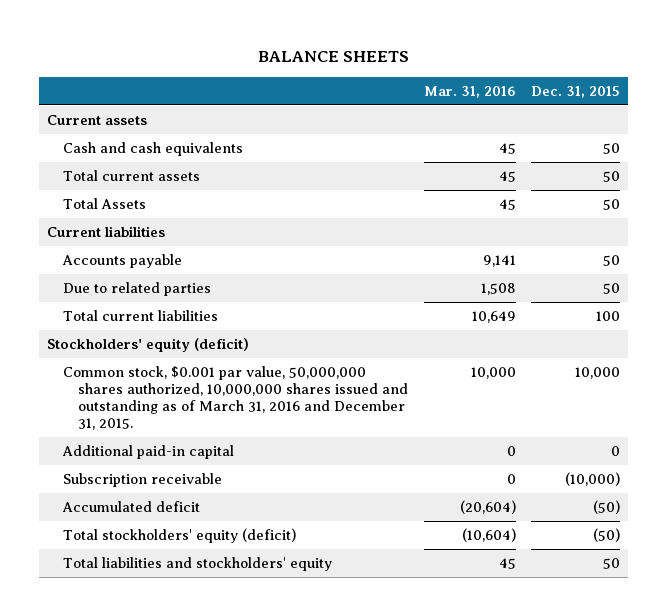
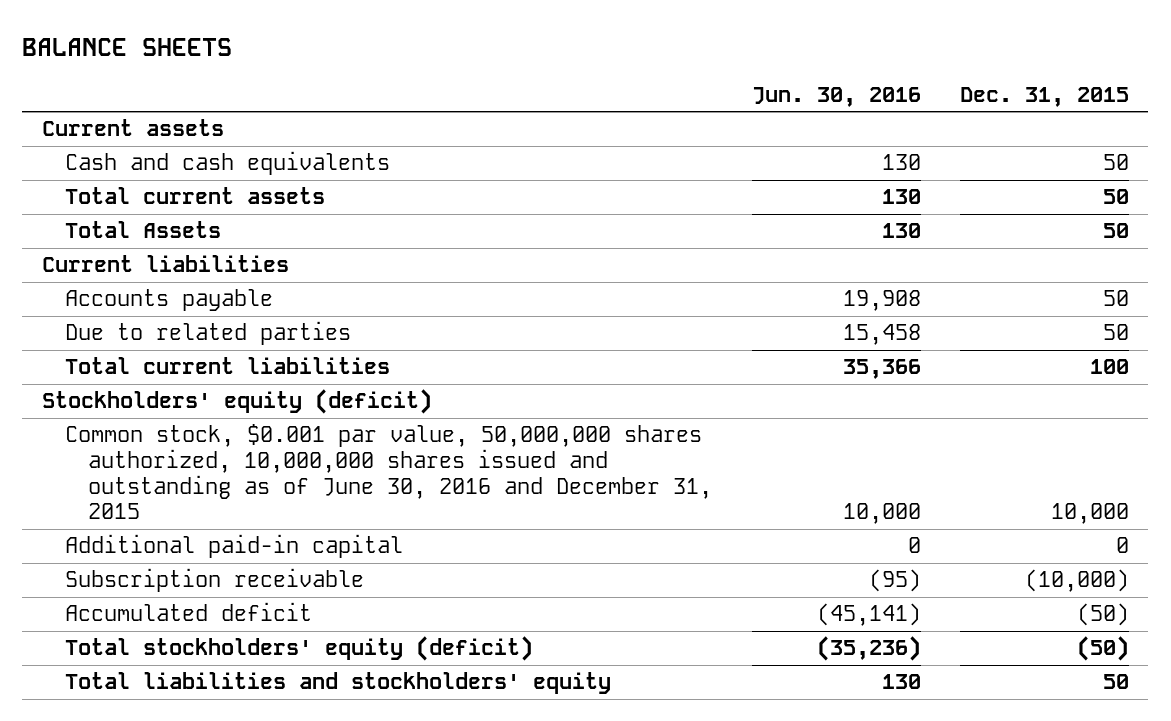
- | Mar. 31, 2016 | Dec. 31, 2015
+ | Jun. 30, 2016 | Dec. 31, 2015
- Common stock, $0.001 par value, 50,000,000 shares authorized, 10,000,000 shares issued and outstanding as of March 31, 2016 and December 31, 2015. | 10,000 | 10,000
+ Common stock, $0.001 par value, 50,000,000 shares authorized, 10,000,000 shares issued and outstanding as of June 30, 2016 and December 31, 2015 | 10,000 | 10,000

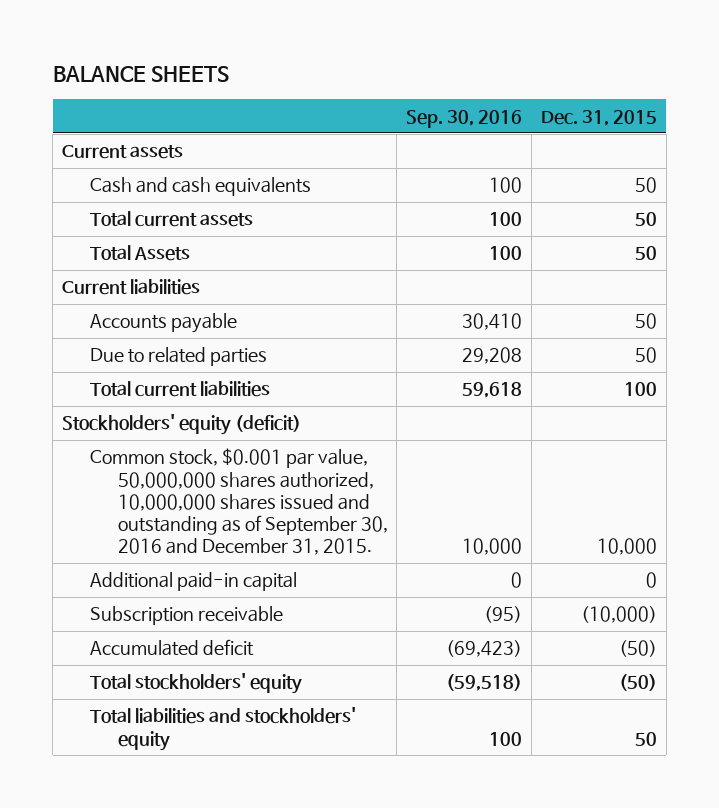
- | Jun. 30, 2016 | Dec. 31, 2015
+ | Sep. 30, 2016 | Dec. 31, 2015
- Common stock, $0.001 par value, 50,000,000 shares authorized, 10,000,000 shares issued and outstanding as of June 30, 2016 and December 31, 2015 | 10,000 | 10,000
+ Common stock, $0.001 par value, 50,000,000 shares authorized, 10,000,000 shares issued and outstanding as of September 30, 2016 and December 31, 2015. | 10,000 | 10,000
- Total stockholders' equity (deficit) | (35,236) | (50)
+ Total stockholders' equity | (59,518) | (50)

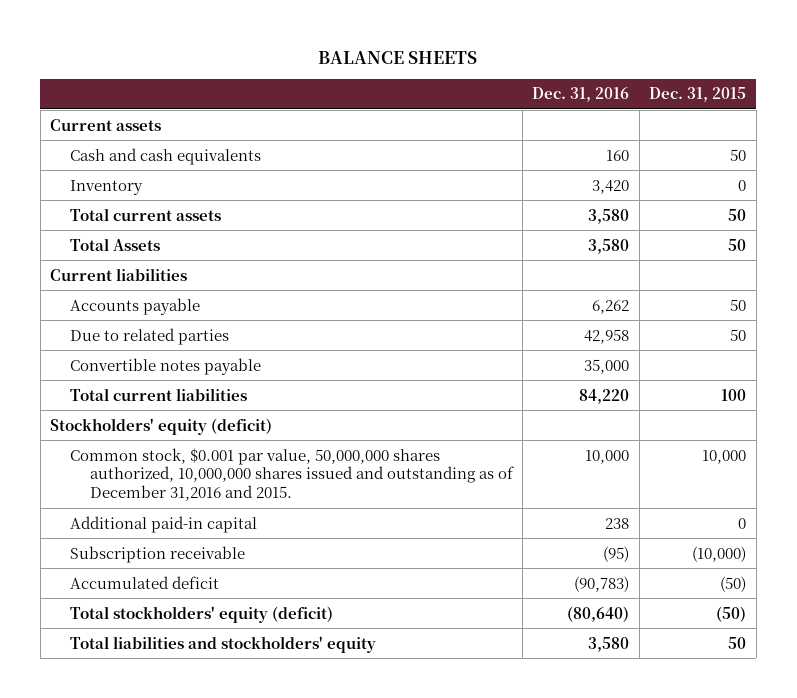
- | Sep. 30, 2016 | Dec. 31, 2015
+ | Dec. 31, 2016 | Dec. 31, 2015
+ Inventory | 3,420 | 0
+ Convertible notes payable | 35,000 |
- Common stock, $0.001 par value, 50,000,000 shares authorized, 10,000,000 shares issued and outstanding as of September 30, 2016 and December 31, 2015. | 10,000 | 10,000
+ Common stock, $0.001 par value, 50,000,000 shares authorized, 10,000,000 shares issued and outstanding as of December 31,2016 and 2015. | 10,000 | 10,000
- Total stockholders' equity | (59,518) | (50)
+ Total stockholders' equity (deficit) | (80,640) | (50)

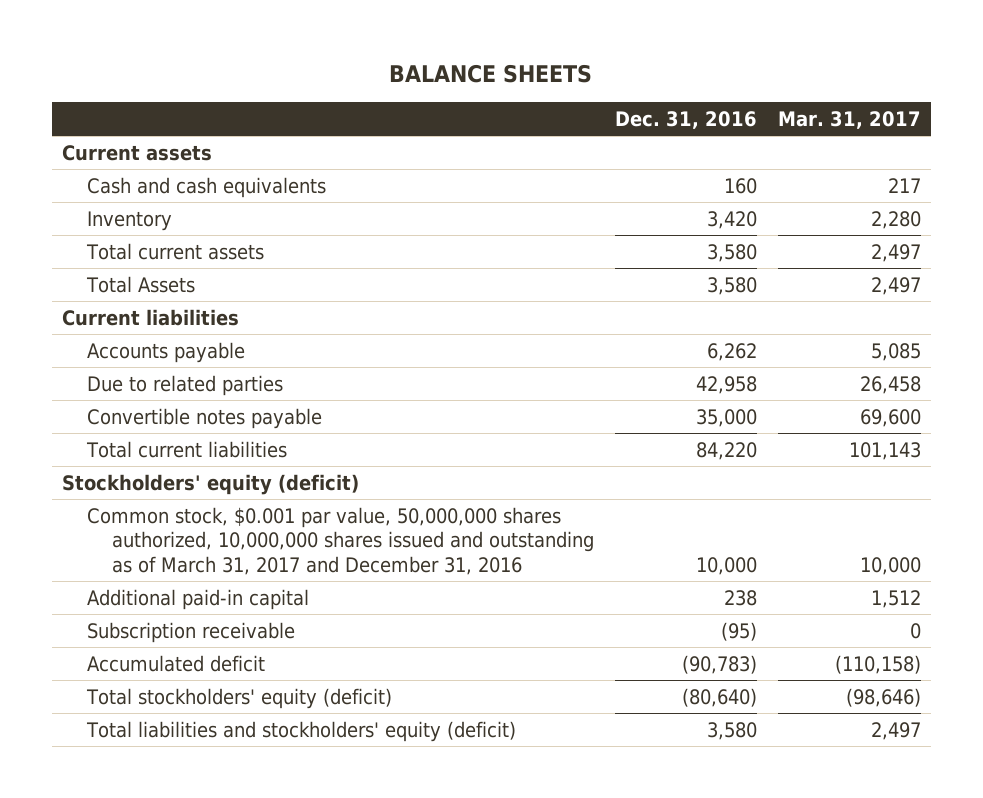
- | Dec. 31, 2016 | Dec. 31, 2015
+ | Dec. 31, 2016 | Mar. 31, 2017
- Common stock, $0.001 par value, 50,000,000 shares authorized, 10,000,000 shares issued and outstanding as of December 31,2016 and 2015. | 10,000 | 10,000
+ Common stock, $0.001 par value, 50,000,000 shares authorized, 10,000,000 shares issued and outstanding as of March 31, 2017 and December 31, 2016 | 10,000 | 10,000
- Total liabilities and stockholders' equity | 3,580 | 50
+ Total liabilities and stockholders' equity (deficit) | 3,580 | 2,497

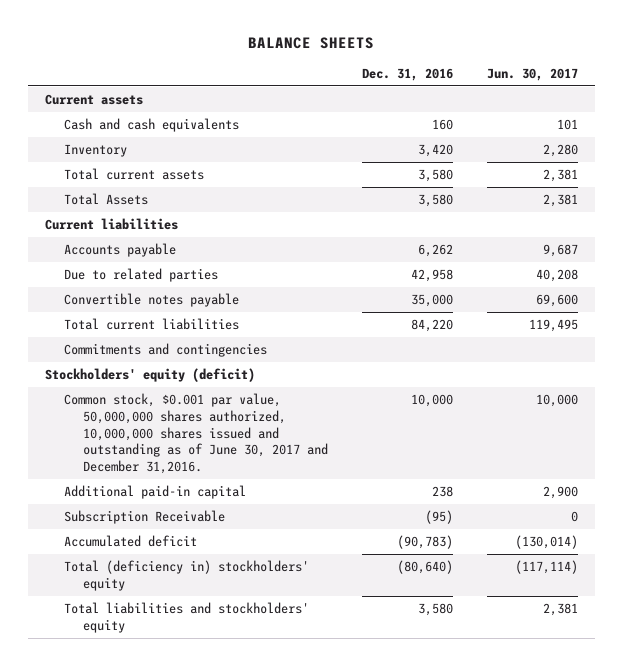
- | Dec. 31, 2016 | Mar. 31, 2017
+ | Dec. 31, 2016 | Jun. 30, 2017
+ Commitments and contingencies
- Common stock, $0.001 par value, 50,000,000 shares authorized, 10,000,000 shares issued and outstanding as of March 31, 2017 and December 31, 2016 | 10,000 | 10,000
+ Common stock, $0.001 par value, 50,000,000 shares authorized, 10,000,000 shares issued and outstanding as of June 30, 2017 and December 31,2016. | 10,000 | 10,000
- Subscription receivable | (95) | 0
+ Subscription Receivable | (95) | 0
- Total stockholders' equity (deficit) | (80,640) | (98,646)
- Total liabilities and stockholders' equity (deficit) | 3,580 | 2,497
+ Total (deficiency in) stockholders' equity | (80,640) | (117,114)
+ Total liabilities and stockholders' equity | 3,580 | 2,381

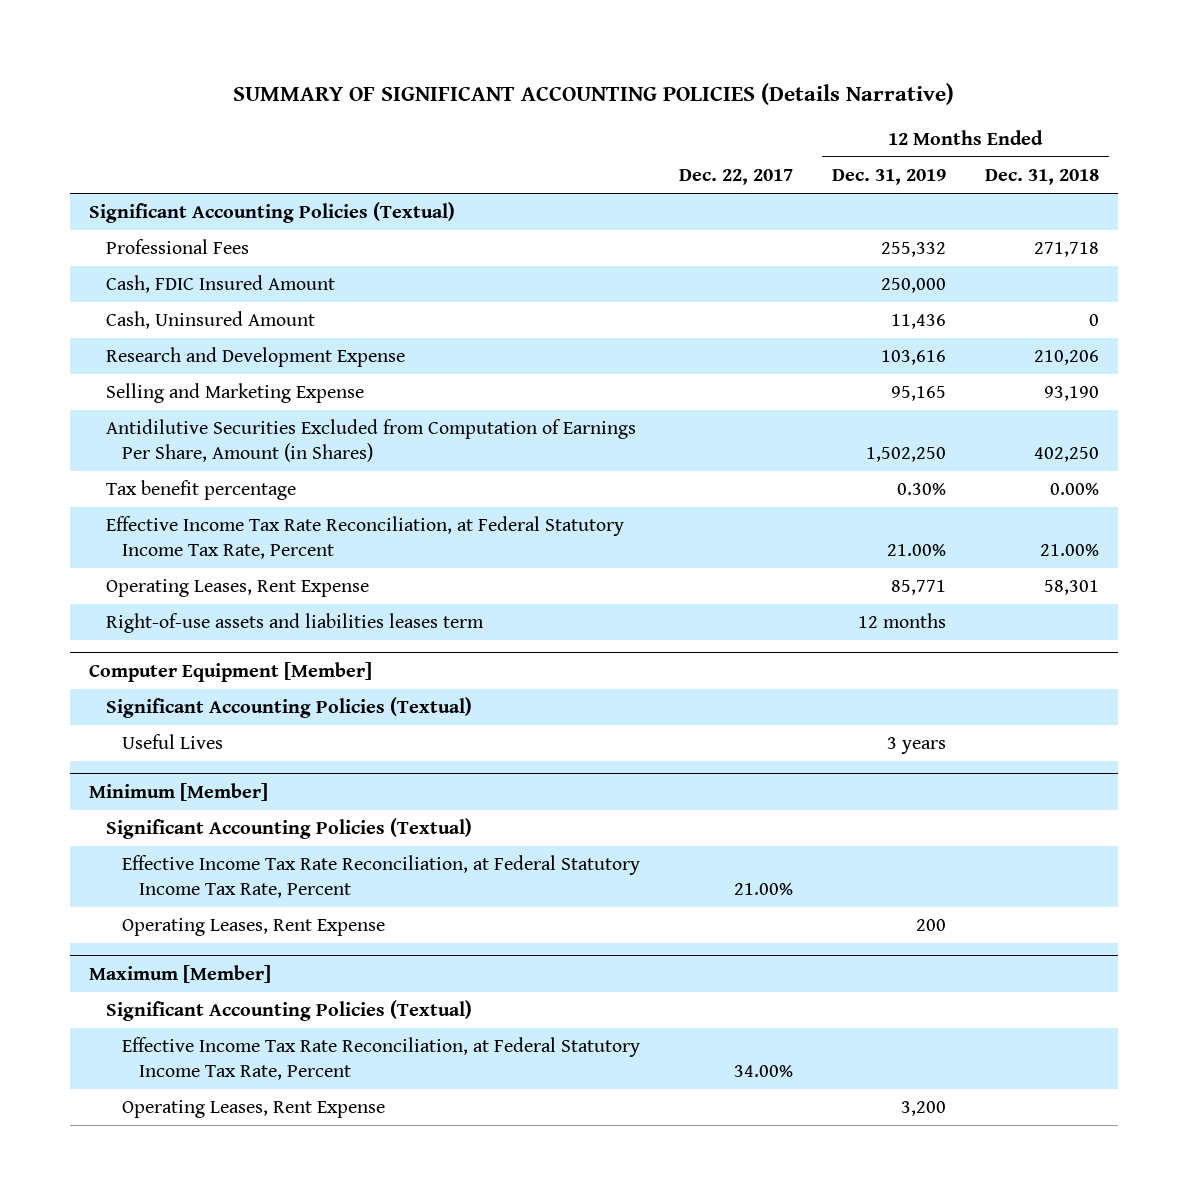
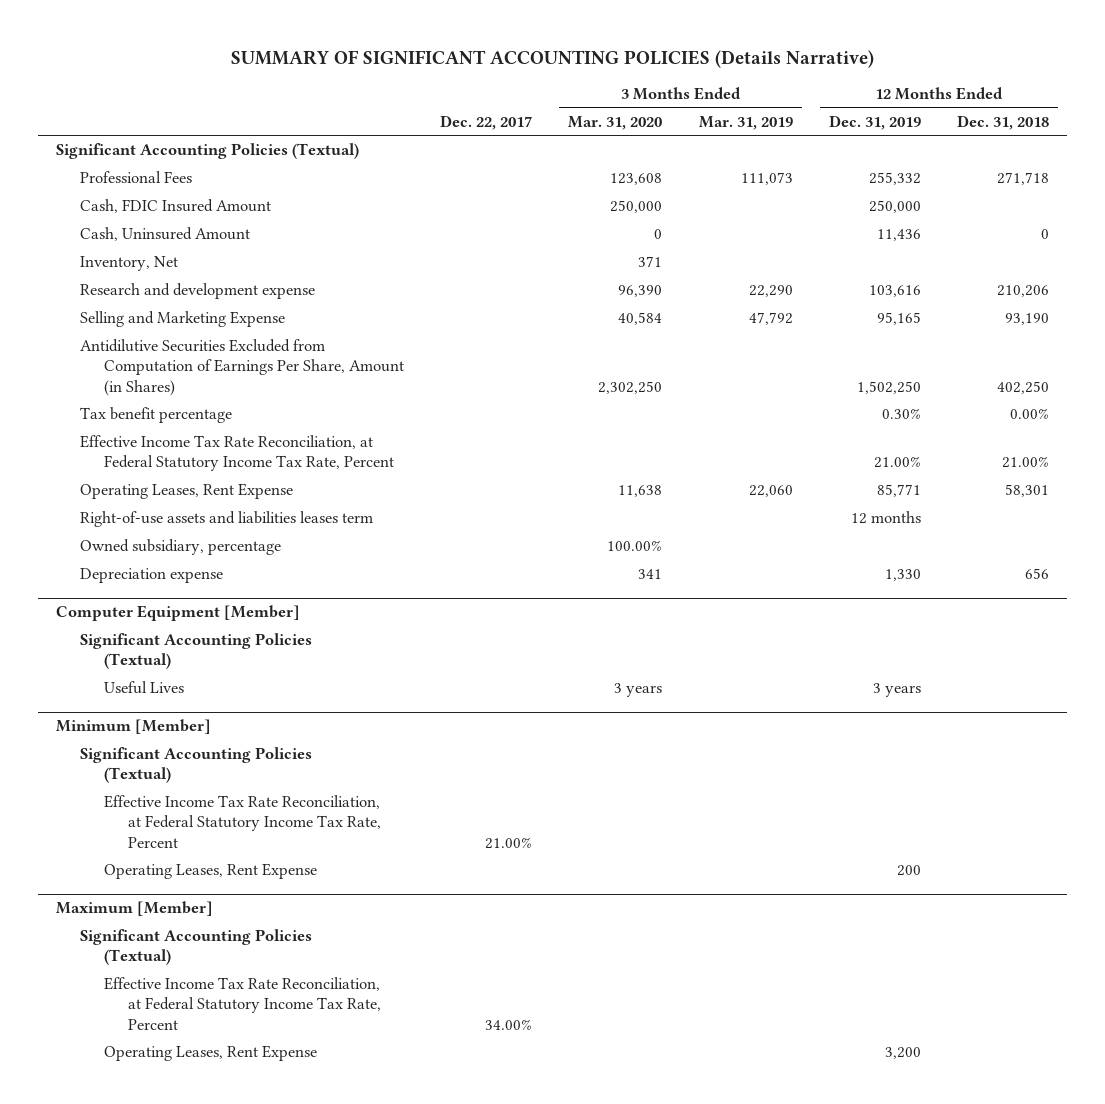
- | Dec. 22, 2017 | 12 Months Ended Dec. 31, 2019 | 12 Months Ended Dec. 31, 2018
+ | Dec. 22, 2017 | 3 Months Ended Mar. 31, 2020 | 3 Months Ended Mar. 31, 2019 | 12 Months Ended Dec. 31, 2019 | 12 Months Ended Dec. 31, 2018
- Research and Development Expense | | 103,616 | 210,206
+ Inventory, Net | | 371 | | |
+ Research and development expense | | 96,390 | 22,290 | 103,616 | 210,206
+ Owned subsidiary, percentage | | 100.00% | | |
+ Depreciation expense | | 341 | | 1,330 | 656

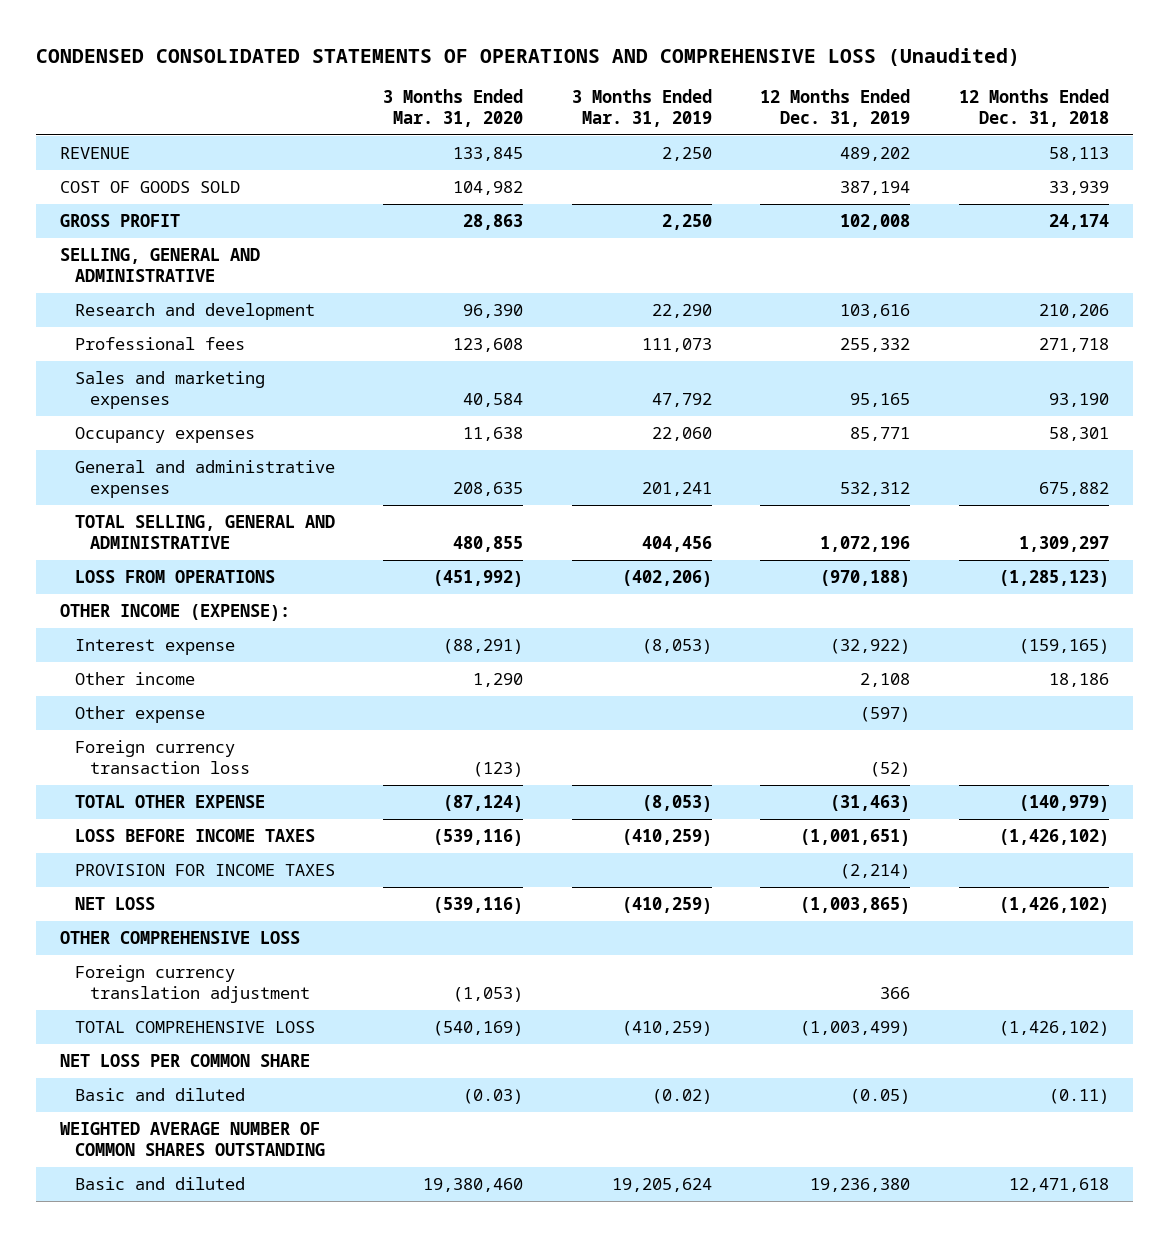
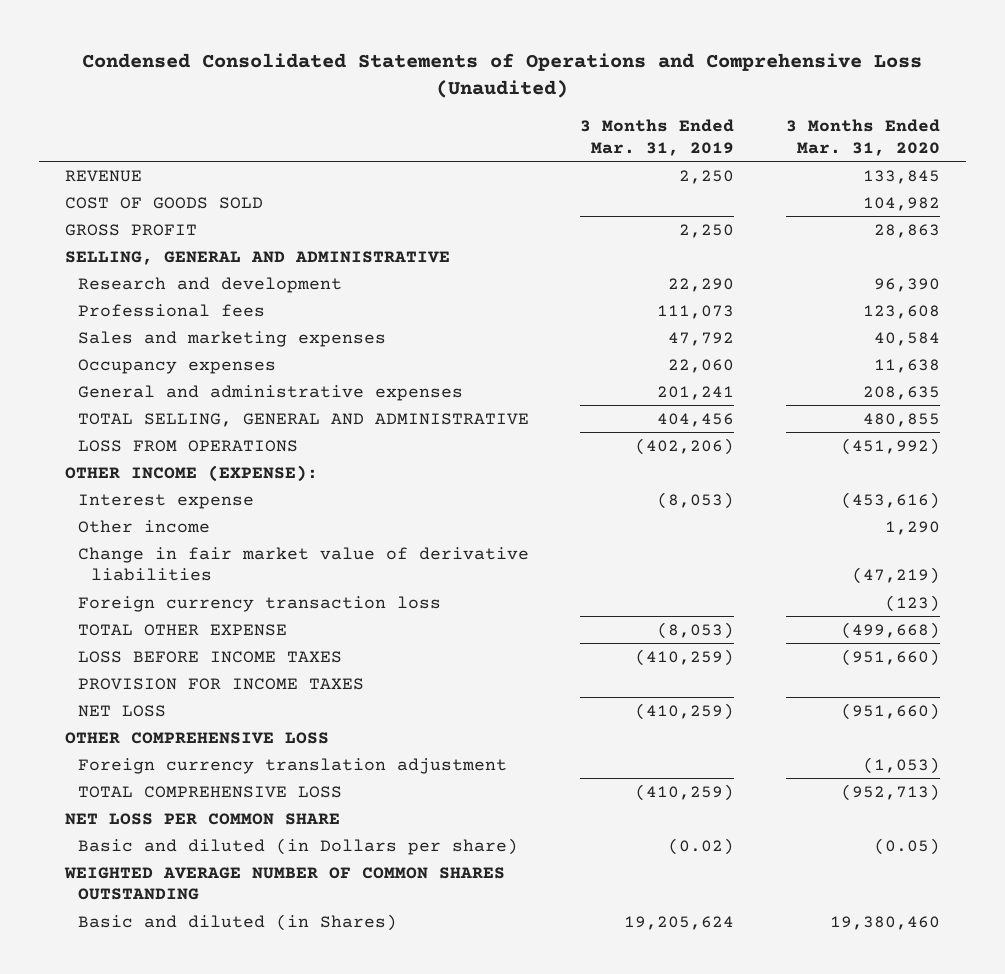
- CONDENSED CONSOLIDATED STATEMENTS OF OPERATIONS AND COMPREHENSIVE LOSS (Unaudited)
+ Condensed Consolidated Statements of Operations and Comprehensive Loss (Unaudited)
- | 3 Months Ended Mar. 31, 2020 | 3 Months Ended Mar. 31, 2019 | 12 Months Ended Dec. 31, 2019 | 12 Months Ended Dec. 31, 2018
+ | 3 Months Ended Mar. 31, 2019 | 3 Months Ended Mar. 31, 2020
- Interest expense | (88,291) | (8,053) | (32,922) | (159,165)
+ Interest expense | (8,053) | (453,616)
- Other expense | | | (597) |
+ Change in fair market value of derivative liabilities | | (47,219)
- TOTAL OTHER EXPENSE | (87,124) | (8,053) | (31,463) | (140,979)
- LOSS BEFORE INCOME TAXES | (539,116) | (410,259) | (1,001,651) | (1,426,102)
+ TOTAL OTHER EXPENSE | (8,053) | (499,668)
+ LOSS BEFORE INCOME TAXES | (410,259) | (951,660)
- NET LOSS | (539,116) | (410,259) | (1,003,865) | (1,426,102)
+ NET LOSS | (410,259) | (951,660)
- TOTAL COMPREHENSIVE LOSS | (540,169) | (410,259) | (1,003,499) | (1,426,102)
+ TOTAL COMPREHENSIVE LOSS | (410,259) | (952,713)
- Basic and diluted | (0.03) | (0.02) | (0.05) | (0.11)
+ Basic and diluted (in Dollars per share) | (0.02) | (0.05)
- Basic and diluted | 19,380,460 | 19,205,624 | 19,236,380 | 12,471,618
+ Basic and diluted (in Shares) | 19,205,624 | 19,380,460

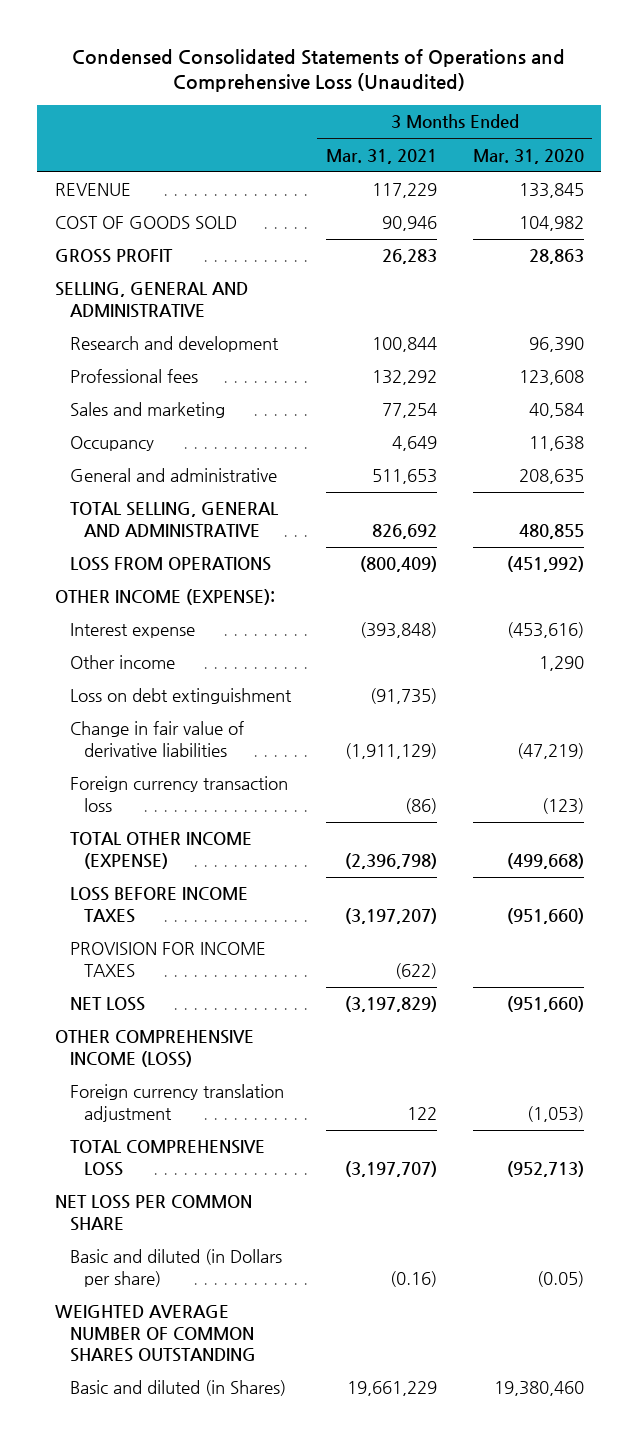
- | 3 Months Ended Mar. 31, 2019 | 3 Months Ended Mar. 31, 2020
+ | 3 Months Ended Mar. 31, 2021 | 3 Months Ended Mar. 31, 2020
- Sales and marketing expenses | 47,792 | 40,584
- Occupancy expenses | 22,060 | 11,638
- General and administrative expenses | 201,241 | 208,635
+ Sales and marketing | 77,254 | 40,584
+ Occupancy | 4,649 | 11,638
+ General and administrative | 511,653 | 208,635
- Change in fair market value of derivative liabilities | | (47,219)
+ Loss on debt extinguishment | (91,735) |
+ Change in fair value of derivative liabilities | (1,911,129) | (47,219)
- TOTAL OTHER EXPENSE | (8,053) | (499,668)
+ TOTAL OTHER INCOME (EXPENSE) | (2,396,798) | (499,668)
- OTHER COMPREHENSIVE LOSS
+ OTHER COMPREHENSIVE INCOME (LOSS)

